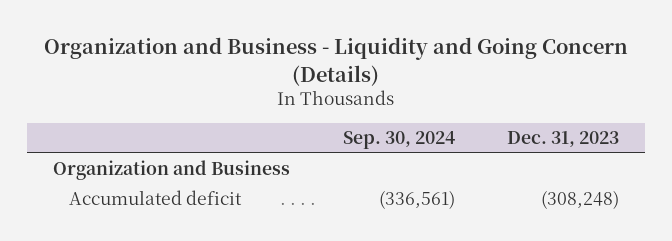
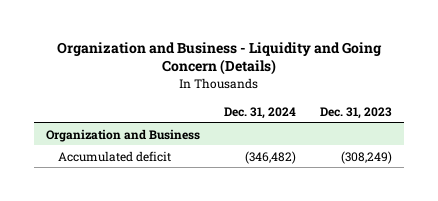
- | Sep. 30, 2024 | Dec. 31, 2023
+ | Dec. 31, 2024 | Dec. 31, 2023
- Accumulated deficit | (336,561) | (308,248)
+ Accumulated deficit | (346,482) | (308,249)

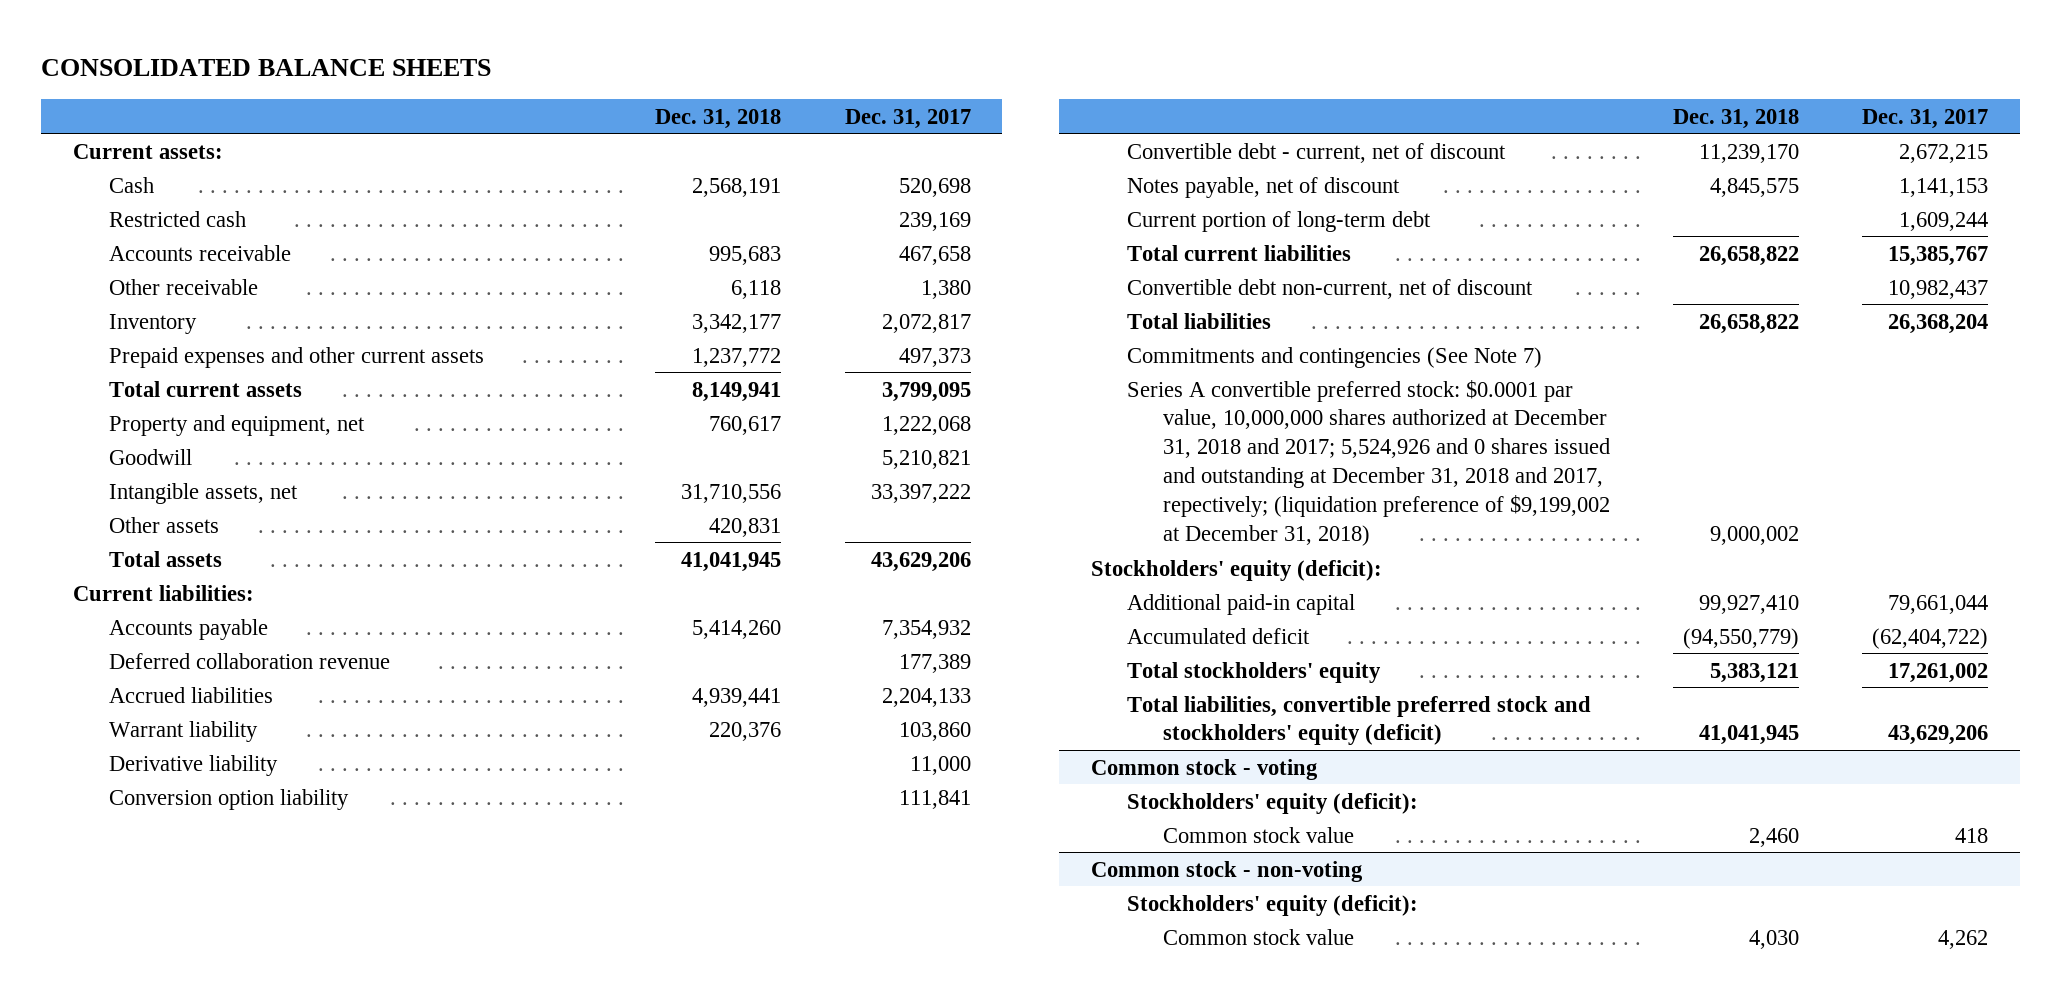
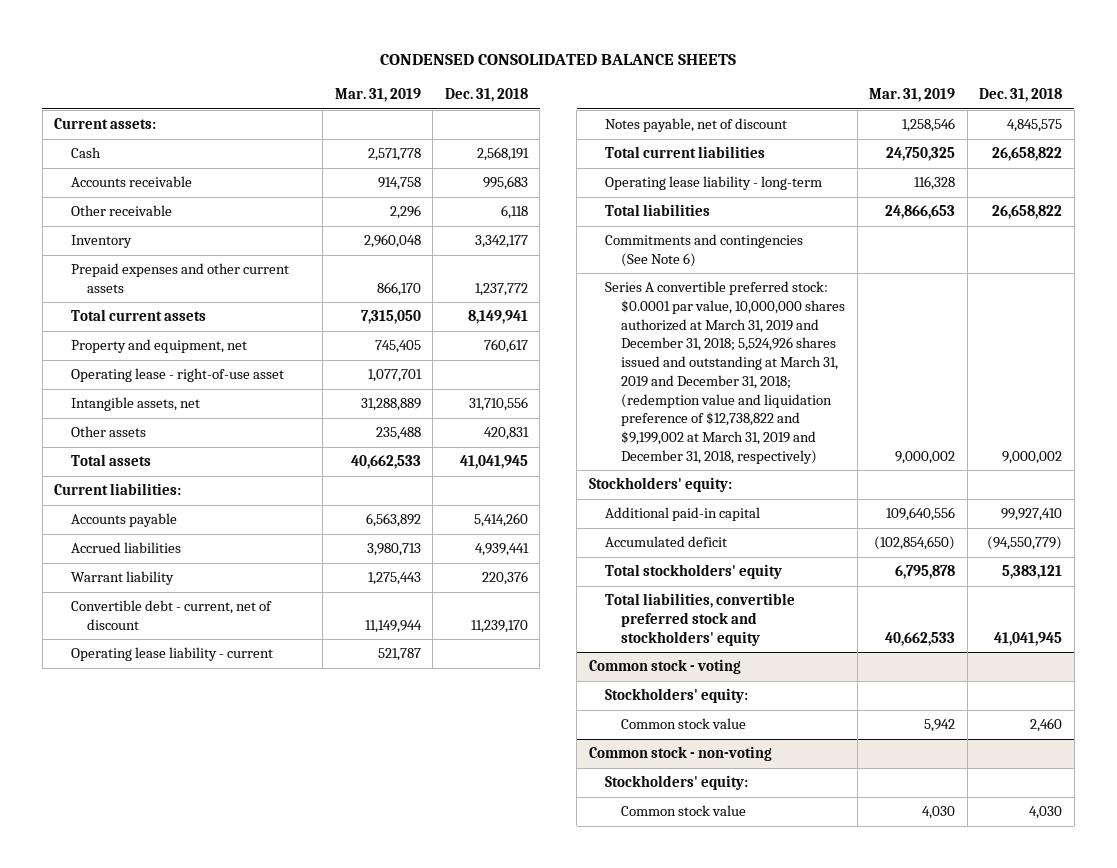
- CONSOLIDATED BALANCE SHEETS
+ CONDENSED CONSOLIDATED BALANCE SHEETS
- | Dec. 31, 2018 | Dec. 31, 2017
+ | Mar. 31, 2019 | Dec. 31, 2018
- Restricted cash | | 239,169
- Goodwill | | 5,210,821
+ Operating lease - right-of-use asset | 1,077,701 |
- Deferred collaboration revenue | | 177,389
- Derivative liability | | 11,000
- Conversion option liability | | 111,841
+ Operating lease liability - current | 521,787 |
- Current portion of long-term debt | | 1,609,244
- Convertible debt non-current, net of discount | | 10,982,437
+ Operating lease liability - long-term | 116,328 |
- Commitments and contingencies (See Note 7)
- Series A convertible preferred stock: $0.0001 par value, 10,000,000 shares authorized at December 31, 2018 and 2017; 5,524,926 and 0 shares issued and outstanding at December 31, 2018 and 2017, repectively; (liquidation preference of $9,199,002 at December 31, 2018) | 9,000,002 |
- Stockholders' equity (deficit):
+ Commitments and contingencies (See Note 6)
+ Series A convertible preferred stock: $0.0001 par value, 10,000,000 shares authorized at March 31, 2019 and December 31, 2018; 5,524,926 shares issued and outstanding at March 31, 2019 and December 31, 2018; (redemption value and liquidation preference of $12,738,822 and $9,199,002 at March 31, 2019 and December 31, 2018, respectively) | 9,000,002 | 9,000,002
+ Stockholders' equity:
- Total liabilities, convertible preferred stock and stockholders' equity (deficit) | 41,041,945 | 43,629,206
+ Total liabilities, convertible preferred stock and stockholders' equity | 40,662,533 | 41,041,945
@ Common stock - voting
- Stockholders' equity (deficit):
+ Stockholders' equity:
@ Common stock - non-voting
- Stockholders' equity (deficit):
+ Stockholders' equity:

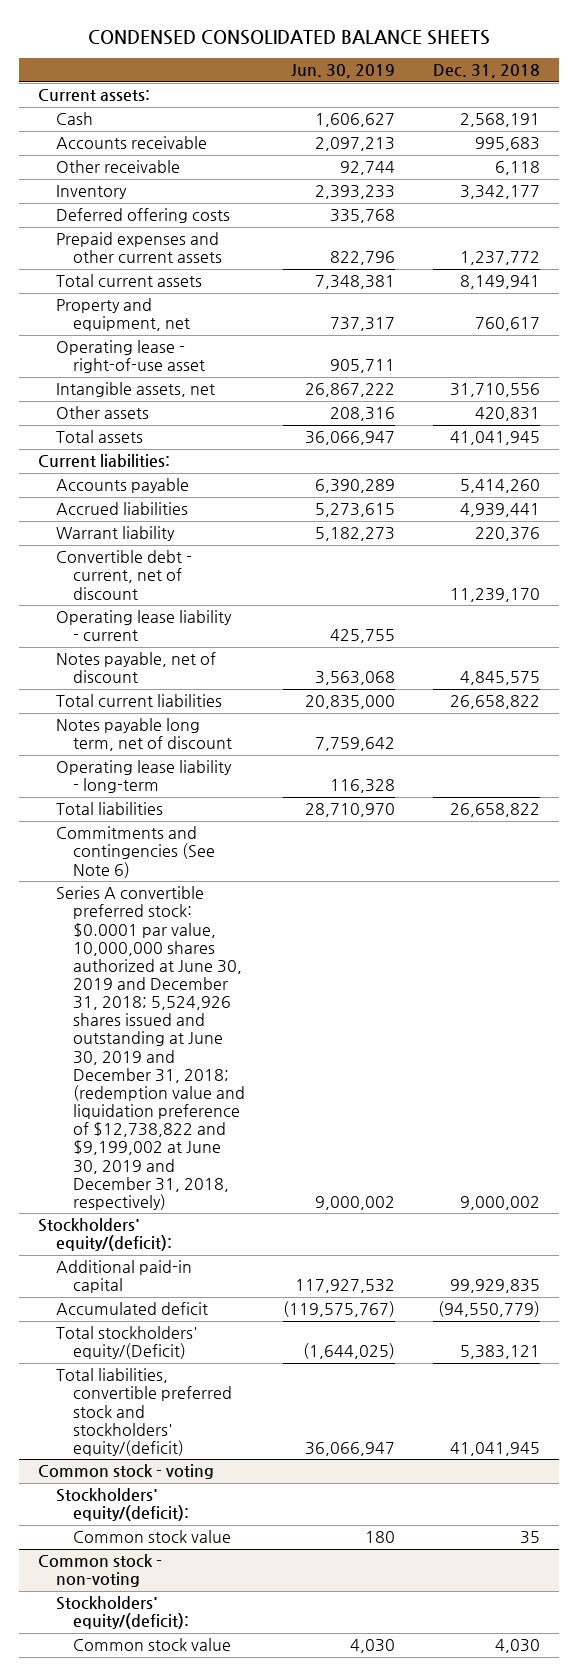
- | Mar. 31, 2019 | Dec. 31, 2018
+ | Jun. 30, 2019 | Dec. 31, 2018
+ Deferred offering costs | 335,768 |
+ Notes payable long term, net of discount | 7,759,642 |
- Series A convertible preferred stock: $0.0001 par value, 10,000,000 shares authorized at March 31, 2019 and December 31, 2018; 5,524,926 shares issued and outstanding at March 31, 2019 and December 31, 2018; (redemption value and liquidation preference of $12,738,822 and $9,199,002 at March 31, 2019 and December 31, 2018, respectively) | 9,000,002 | 9,000,002
- Stockholders' equity:
- Additional paid-in capital | 109,640,556 | 99,927,410
+ Series A convertible preferred stock: $0.0001 par value, 10,000,000 shares authorized at June 30, 2019 and December 31, 2018; 5,524,926 shares issued and outstanding at June 30, 2019 and December 31, 2018; (redemption value and liquidation preference of $12,738,822 and $9,199,002 at June 30, 2019 and December 31, 2018, respectively) | 9,000,002 | 9,000,002
+ Stockholders' equity/(deficit):
+ Additional paid-in capital | 117,927,532 | 99,929,835
- Total stockholders' equity | 6,795,878 | 5,383,121
- Total liabilities, convertible preferred stock and stockholders' equity | 40,662,533 | 41,041,945
+ Total stockholders' equity/(Deficit) | (1,644,025) | 5,383,121
+ Total liabilities, convertible preferred stock and stockholders' equity/(deficit) | 36,066,947 | 41,041,945
@ Common stock - voting
- Stockholders' equity:
- Common stock value | 5,942 | 2,460
+ Stockholders' equity/(deficit):
+ Common stock value | 180 | 35
@ Common stock - non-voting
- Stockholders' equity:
+ Stockholders' equity/(deficit):

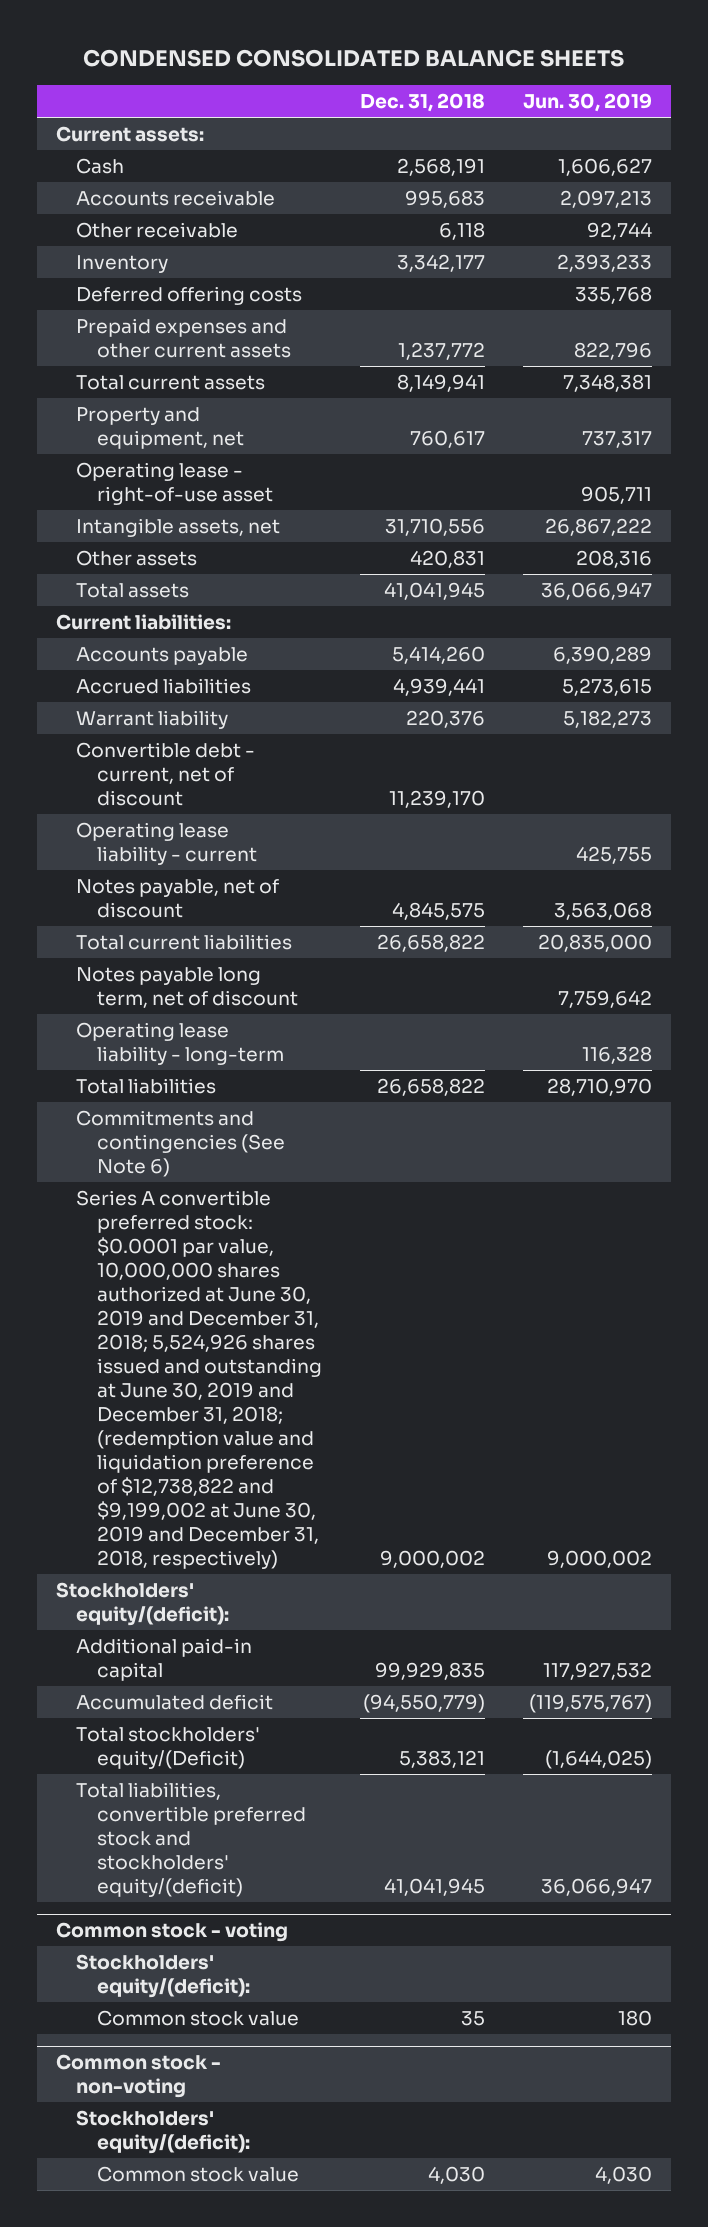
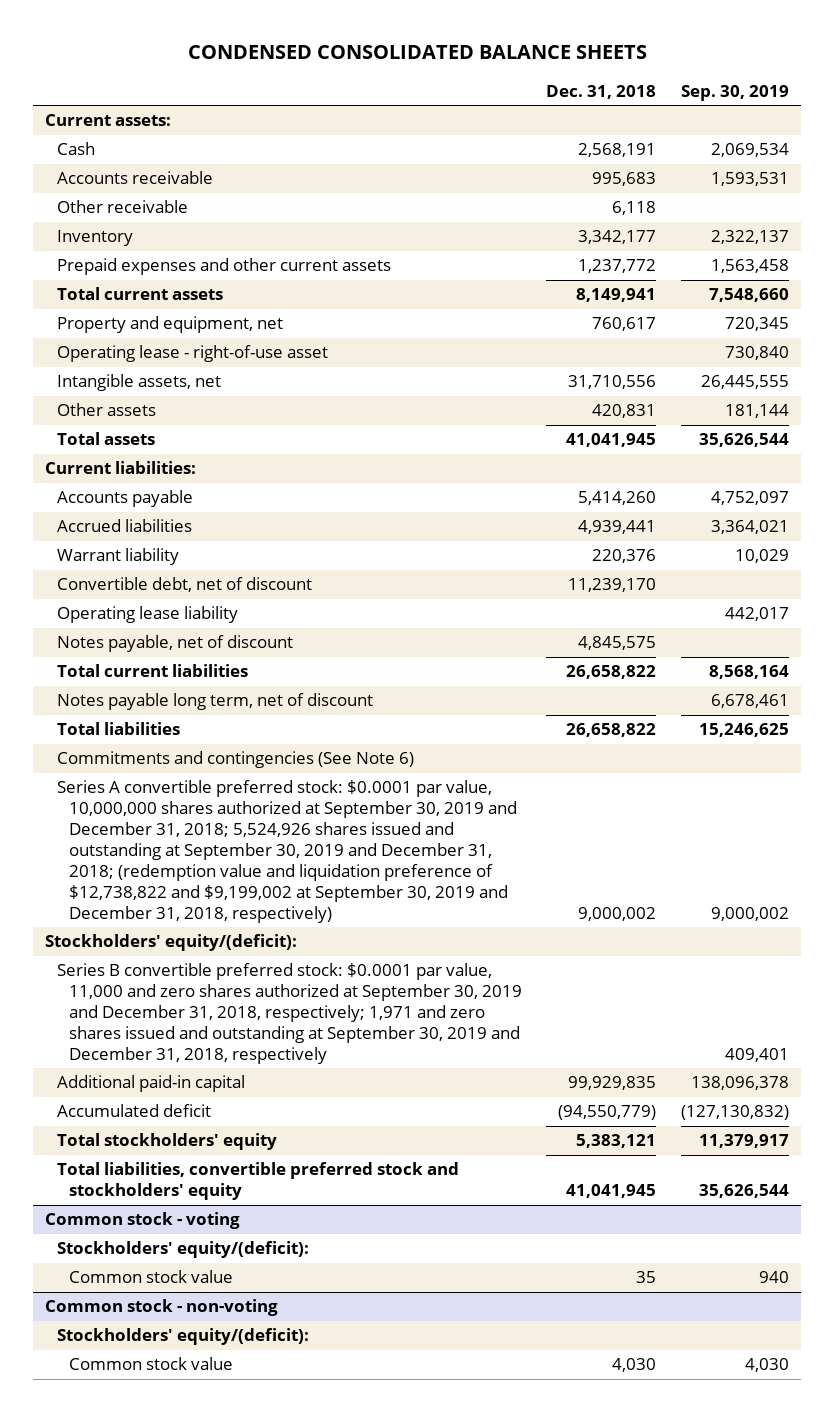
- | Dec. 31, 2018 | Jun. 30, 2019
+ | Dec. 31, 2018 | Sep. 30, 2019
- Deferred offering costs | | 335,768
- Convertible debt - current, net of discount | 11,239,170 |
- Operating lease liability - current | | 425,755
+ Convertible debt, net of discount | 11,239,170 |
+ Operating lease liability | | 442,017
- Operating lease liability - long-term | | 116,328
- Series A convertible preferred stock: $0.0001 par value, 10,000,000 shares authorized at June 30, 2019 and December 31, 2018; 5,524,926 shares issued and outstanding at June 30, 2019 and December 31, 2018; (redemption value and liquidation preference of $12,738,822 and $9,199,002 at June 30, 2019 and December 31, 2018, respectively) | 9,000,002 | 9,000,002
+ Series A convertible preferred stock: $0.0001 par value, 10,000,000 shares authorized at September 30, 2019 and December 31, 2018; 5,524,926 shares issued and outstanding at September 30, 2019 and December 31, 2018; (redemption value and liquidation preference of $12,738,822 and $9,199,002 at September 30, 2019 and December 31, 2018, respectively) | 9,000,002 | 9,000,002
+ Series B convertible preferred stock: $0.0001 par value, 11,000 and zero shares authorized at September 30, 2019 and December 31, 2018, respectively; 1,971 and zero shares issued and outstanding at September 30, 2019 and December 31, 2018, respectively | | 409,401
- Total stockholders' equity/(Deficit) | 5,383,121 | (1,644,025)
- Total liabilities, convertible preferred stock and stockholders' equity/(deficit) | 41,041,945 | 36,066,947
+ Total stockholders' equity | 5,383,121 | 11,379,917
+ Total liabilities, convertible preferred stock and stockholders' equity | 41,041,945 | 35,626,544

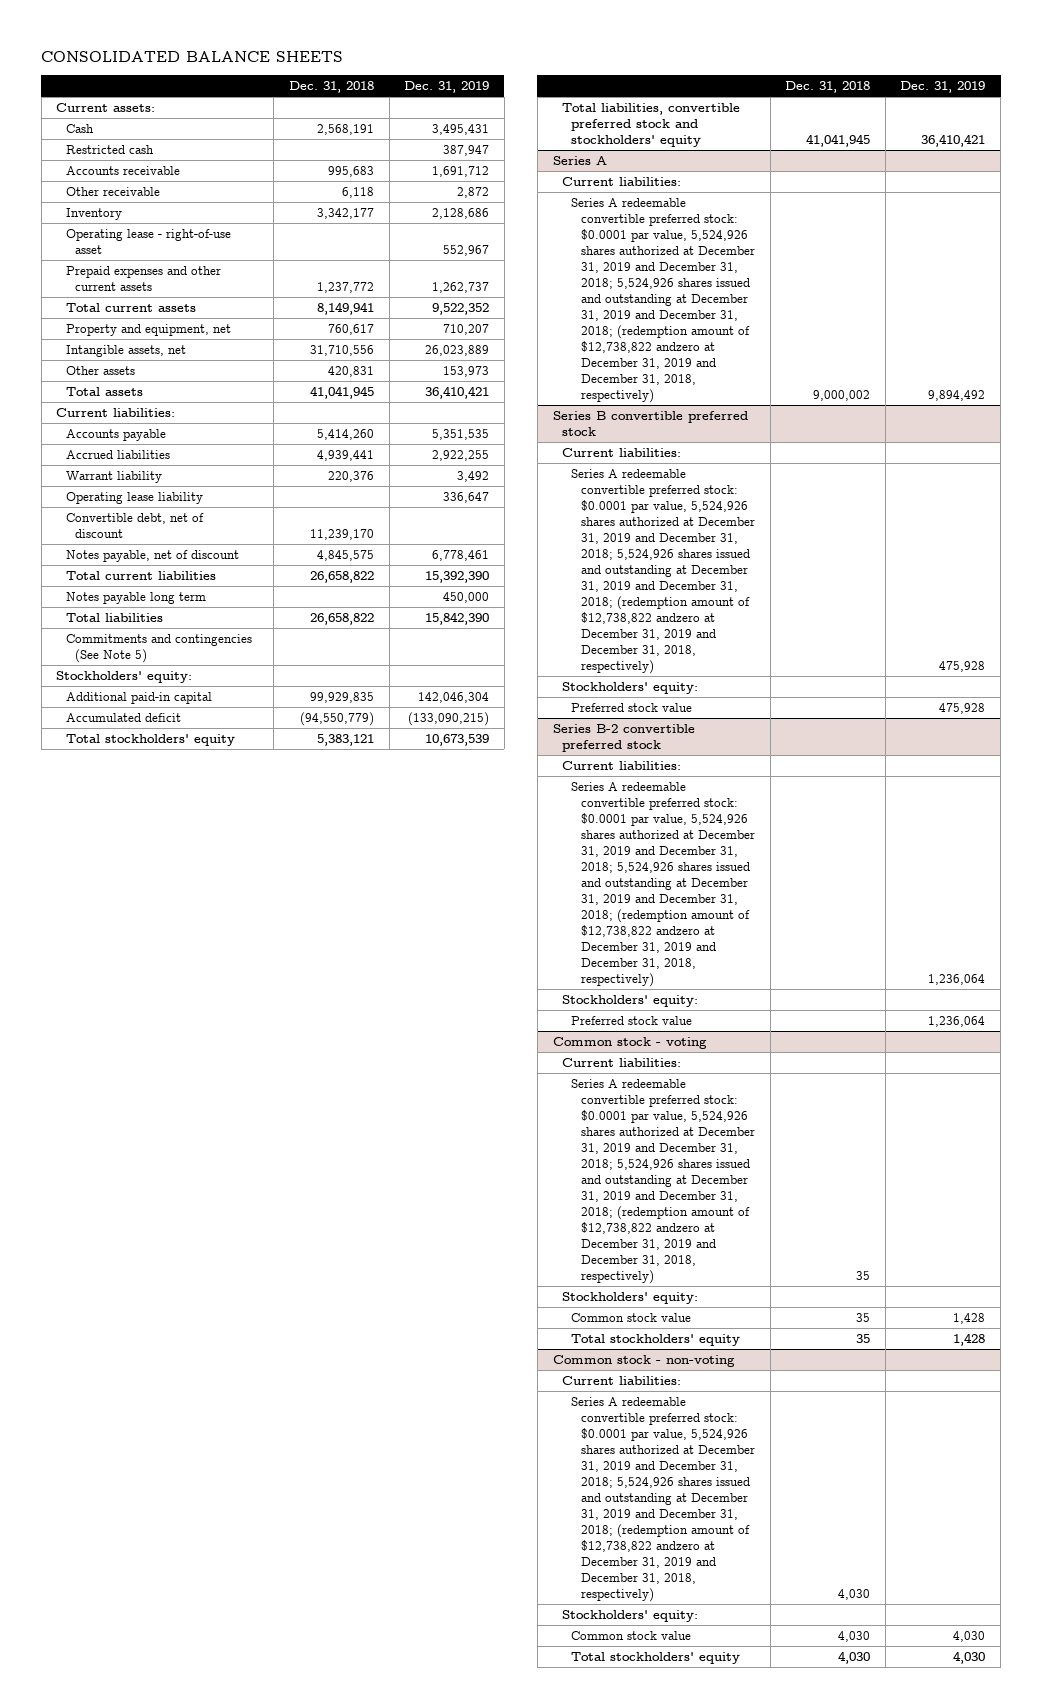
- CONDENSED CONSOLIDATED BALANCE SHEETS
+ CONSOLIDATED BALANCE SHEETS
- | Dec. 31, 2018 | Sep. 30, 2019
+ | Dec. 31, 2018 | Dec. 31, 2019
+ Restricted cash | | 387,947
moved up: Operating lease - right-of-use asset | | 552,967
moved down: Convertible debt, net of discount | 11,239,170 |
- Notes payable long term, net of discount | | 6,678,461
+ Notes payable long term | | 450,000
- Commitments and contingencies (See Note 6)
- Series A convertible preferred stock: $0.0001 par value, 10,000,000 shares authorized at September 30, 2019 and December 31, 2018; 5,524,926 shares issued and outstanding at September 30, 2019 and December 31, 2018; (redemption value and liquidation preference of $12,738,822 and $9,199,002 at September 30, 2019 and December 31, 2018, respectively) | 9,000,002 | 9,000,002
- Stockholders' equity/(deficit):
- Series B convertible preferred stock: $0.0001 par value, 11,000 and zero shares authorized at September 30, 2019 and December 31, 2018, respectively; 1,971 and zero shares issued and outstanding at September 30, 2019 and December 31, 2018, respectively | | 409,401
+ Commitments and contingencies (See Note 5)
+ Stockholders' equity:
+ Series A
+ Current liabilities:
+ Series A redeemable convertible preferred stock: $0.0001 par value, 5,524,926 shares authorized at December 31, 2019 and December 31, 2018; 5,524,926 shares issued and outstanding at December 31, 2019 and December 31, 2018; (redemption amount of $12,738,822 andzero at December 31, 2019 and December 31, 2018, respectively) | 9,000,002 | 9,894,492
+ Series B convertible preferred stock
+ Current liabilities:
+ Series A redeemable convertible preferred stock: $0.0001 par value, 5,524,926 shares authorized at December 31, 2019 and December 31, 2018; 5,524,926 shares issued and outstanding at December 31, 2019 and December 31, 2018; (redemption amount of $12,738,822 andzero at December 31, 2019 and December 31, 2018, respectively) | | 475,928
+ Stockholders' equity:
+ Preferred stock value | | 475,928
+ Series B-2 convertible preferred stock
+ Current liabilities:
+ Series A redeemable convertible preferred stock: $0.0001 par value, 5,524,926 shares authorized at December 31, 2019 and December 31, 2018; 5,524,926 shares issued and outstanding at December 31, 2019 and December 31, 2018; (redemption amount of $12,738,822 andzero at December 31, 2019 and December 31, 2018, respectively) | | 1,236,064
+ Stockholders' equity:
+ Preferred stock value | | 1,236,064
@ Common stock - voting
- Stockholders' equity/(deficit):
+ Current liabilities:
+ Series A redeemable convertible preferred stock: $0.0001 par value, 5,524,926 shares authorized at December 31, 2019 and December 31, 2018; 5,524,926 shares issued and outstanding at December 31, 2019 and December 31, 2018; (redemption amount of $12,738,822 andzero at December 31, 2019 and December 31, 2018, respectively) | 35 |
+ Stockholders' equity:
+ Total stockholders' equity | 35 | 1,428
@ Common stock - non-voting
- Stockholders' equity/(deficit):
+ Current liabilities:
+ Series A redeemable convertible preferred stock: $0.0001 par value, 5,524,926 shares authorized at December 31, 2019 and December 31, 2018; 5,524,926 shares issued and outstanding at December 31, 2019 and December 31, 2018; (redemption amount of $12,738,822 andzero at December 31, 2019 and December 31, 2018, respectively) | 4,030 |
+ Stockholders' equity:
+ Total stockholders' equity | 4,030 | 4,030

